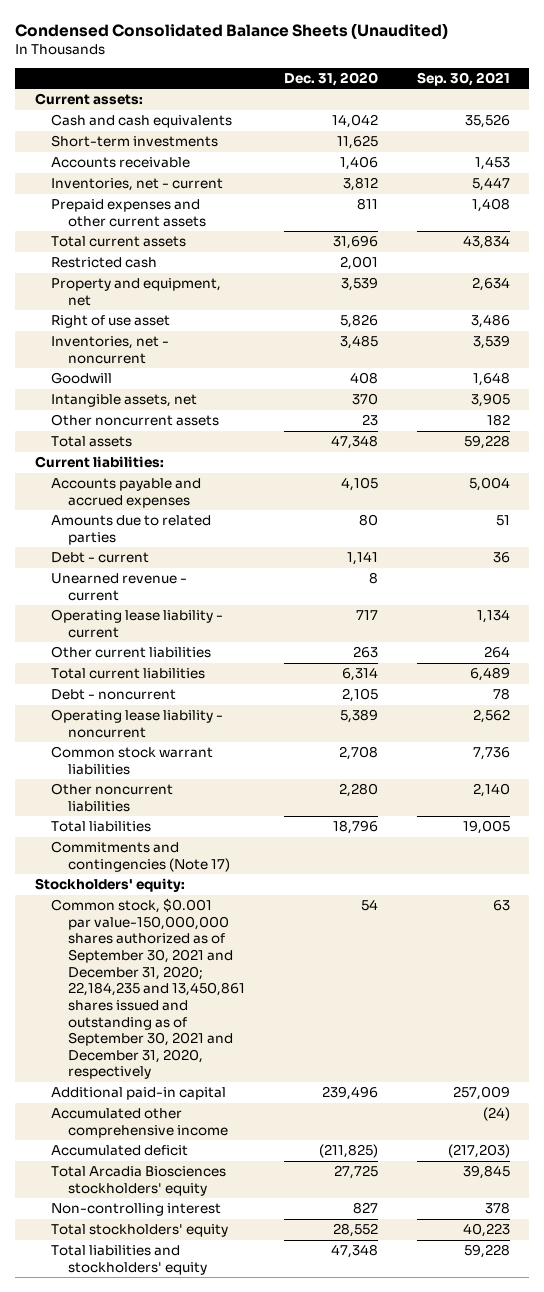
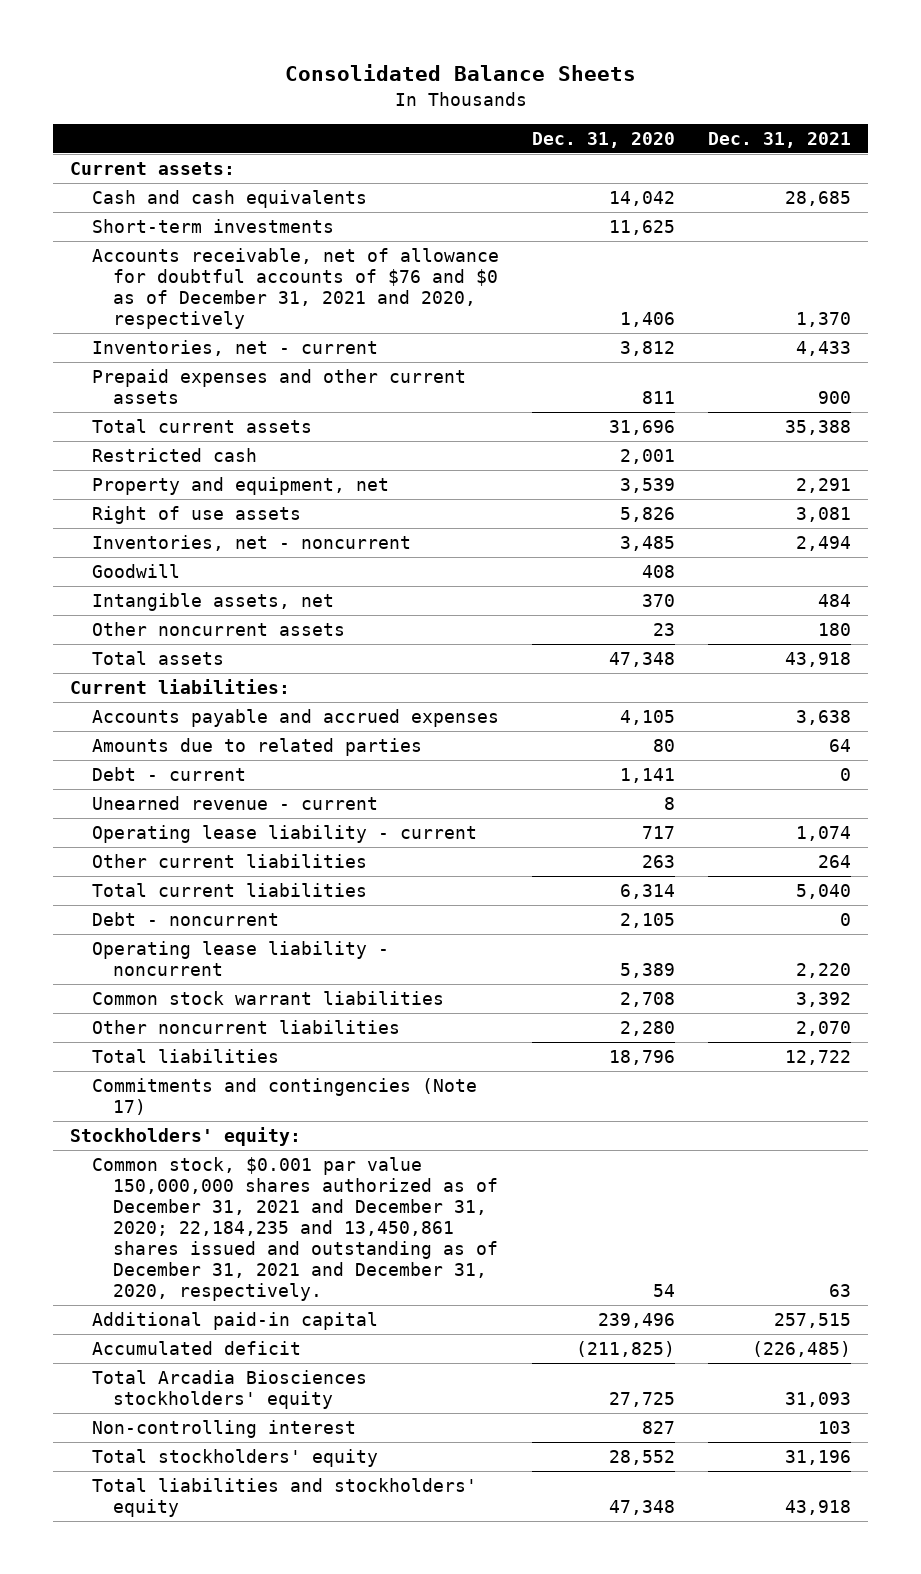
- Condensed Consolidated Balance Sheets (Unaudited)
+ Consolidated Balance Sheets
- | Dec. 31, 2020 | Sep. 30, 2021
+ | Dec. 31, 2020 | Dec. 31, 2021
- Accounts receivable | 1,406 | 1,453
+ Accounts receivable, net of allowance for doubtful accounts of $76 and $0 as of December 31, 2021 and 2020, respectively | 1,406 | 1,370
- Right of use asset | 5,826 | 3,486
+ Right of use assets | 5,826 | 3,081
- Common stock, $0.001 par value-150,000,000 shares authorized as of September 30, 2021 and December 31, 2020; 22,184,235 and 13,450,861 shares issued and outstanding as of September 30, 2021 and December 31, 2020, respectively | 54 | 63
+ Common stock, $0.001 par value 150,000,000 shares authorized as of December 31, 2021 and December 31, 2020; 22,184,235 and 13,450,861 shares issued and outstanding as of December 31, 2021 and December 31, 2020, respectively. | 54 | 63
- Accumulated other comprehensive income | | (24)

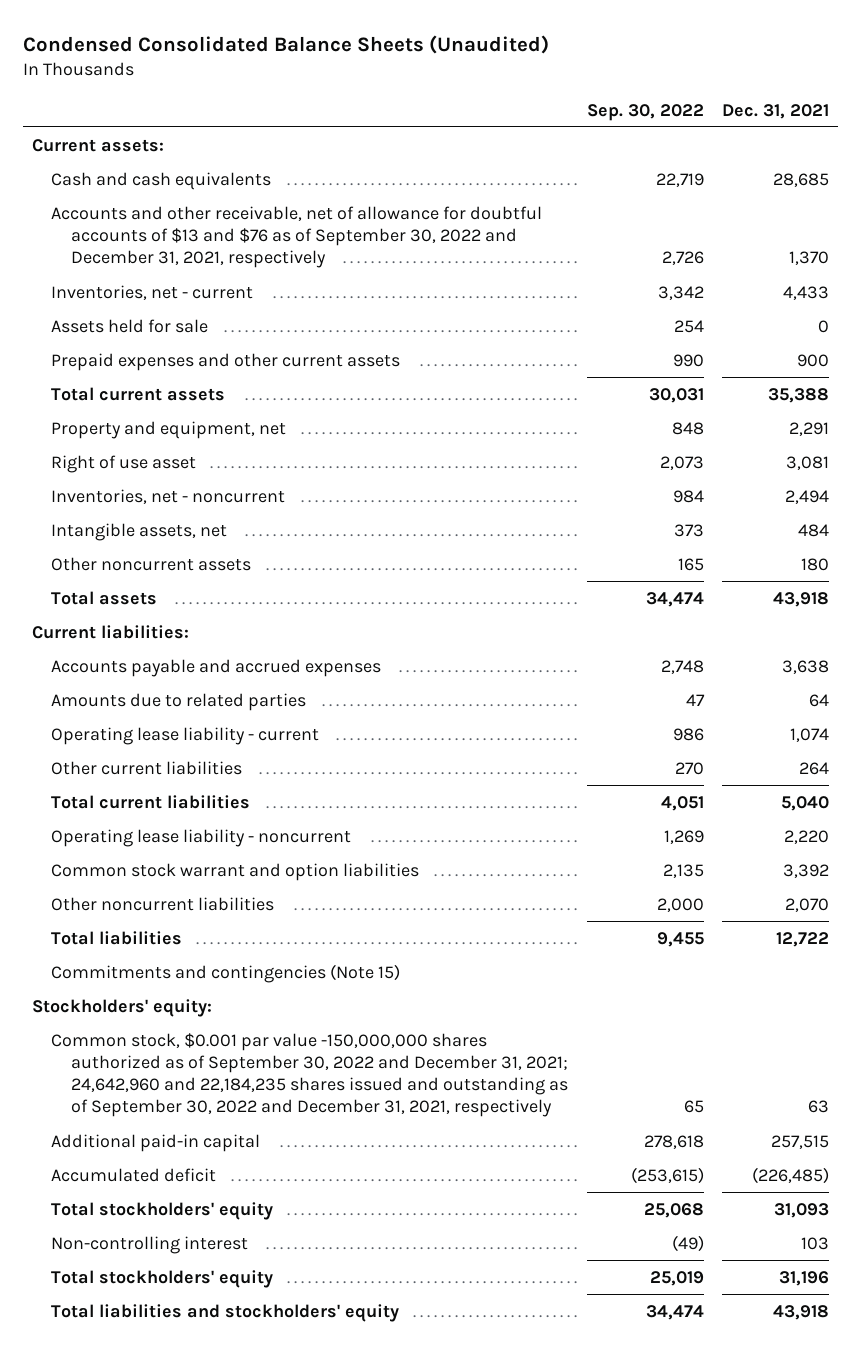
- Consolidated Balance Sheets
+ Condensed Consolidated Balance Sheets (Unaudited)
- | Dec. 31, 2020 | Dec. 31, 2021
+ | Sep. 30, 2022 | Dec. 31, 2021
- Short-term investments | 11,625 |
- Accounts receivable, net of allowance for doubtful accounts of $76 and $0 as of December 31, 2021 and 2020, respectively | 1,406 | 1,370
+ Accounts and other receivable, net of allowance for doubtful accounts of $13 and $76 as of September 30, 2022 and December 31, 2021, respectively | 2,726 | 1,370
+ Assets held for sale | 254 | 0
- Restricted cash | 2,001 |
- Right of use assets | 5,826 | 3,081
+ Right of use asset | 2,073 | 3,081
- Goodwill | 408 |
- Debt - current | 1,141 | 0
- Unearned revenue - current | 8 |
- Debt - noncurrent | 2,105 | 0
- Common stock warrant liabilities | 2,708 | 3,392
+ Common stock warrant and option liabilities | 2,135 | 3,392
- Commitments and contingencies (Note 17)
+ Commitments and contingencies (Note 15)
- Common stock, $0.001 par value 150,000,000 shares authorized as of December 31, 2021 and December 31, 2020; 22,184,235 and 13,450,861 shares issued and outstanding as of December 31, 2021 and December 31, 2020, respectively. | 54 | 63
+ Common stock, $0.001 par value -150,000,000 shares authorized as of September 30, 2022 and December 31, 2021; 24,642,960 and 22,184,235 shares issued and outstanding as of September 30, 2022 and December 31, 2021, respectively | 65 | 63
- Total Arcadia Biosciences stockholders' equity | 27,725 | 31,093
+ Total stockholders' equity | 25,068 | 31,093

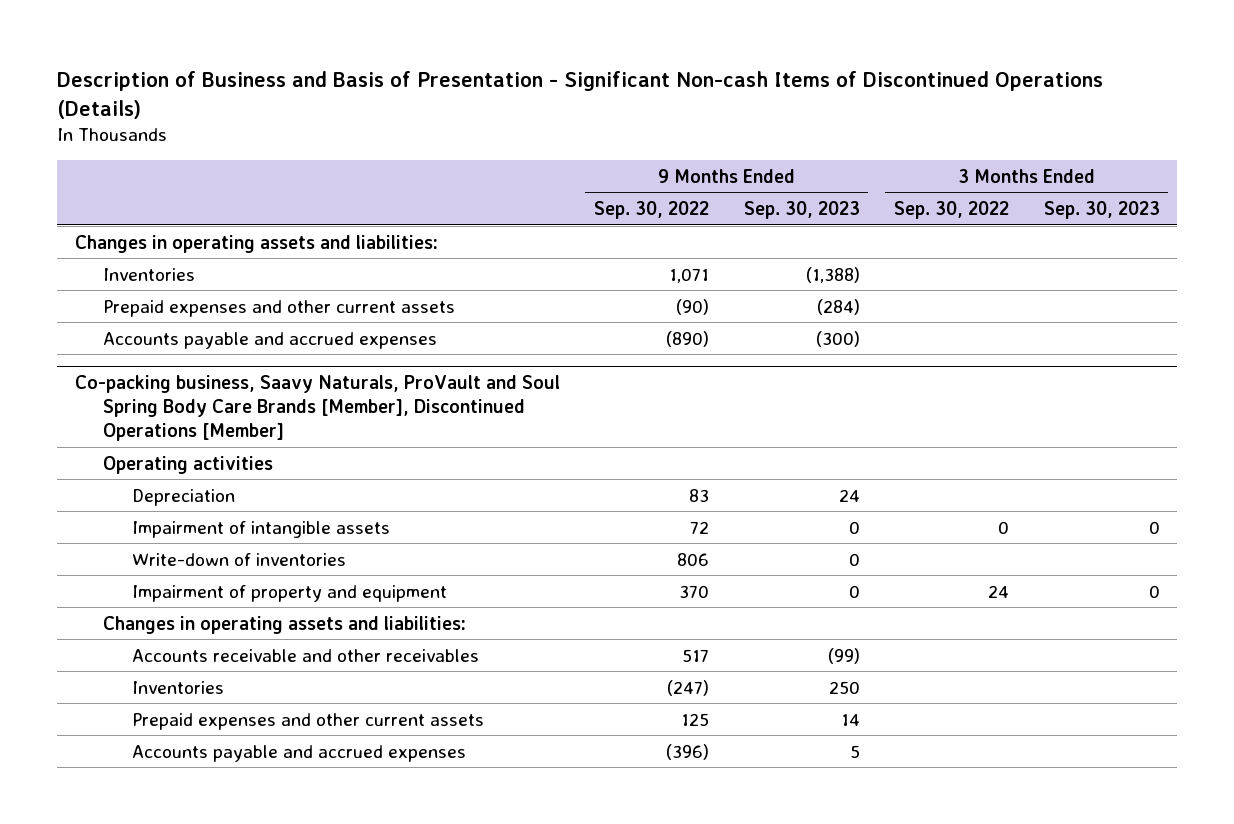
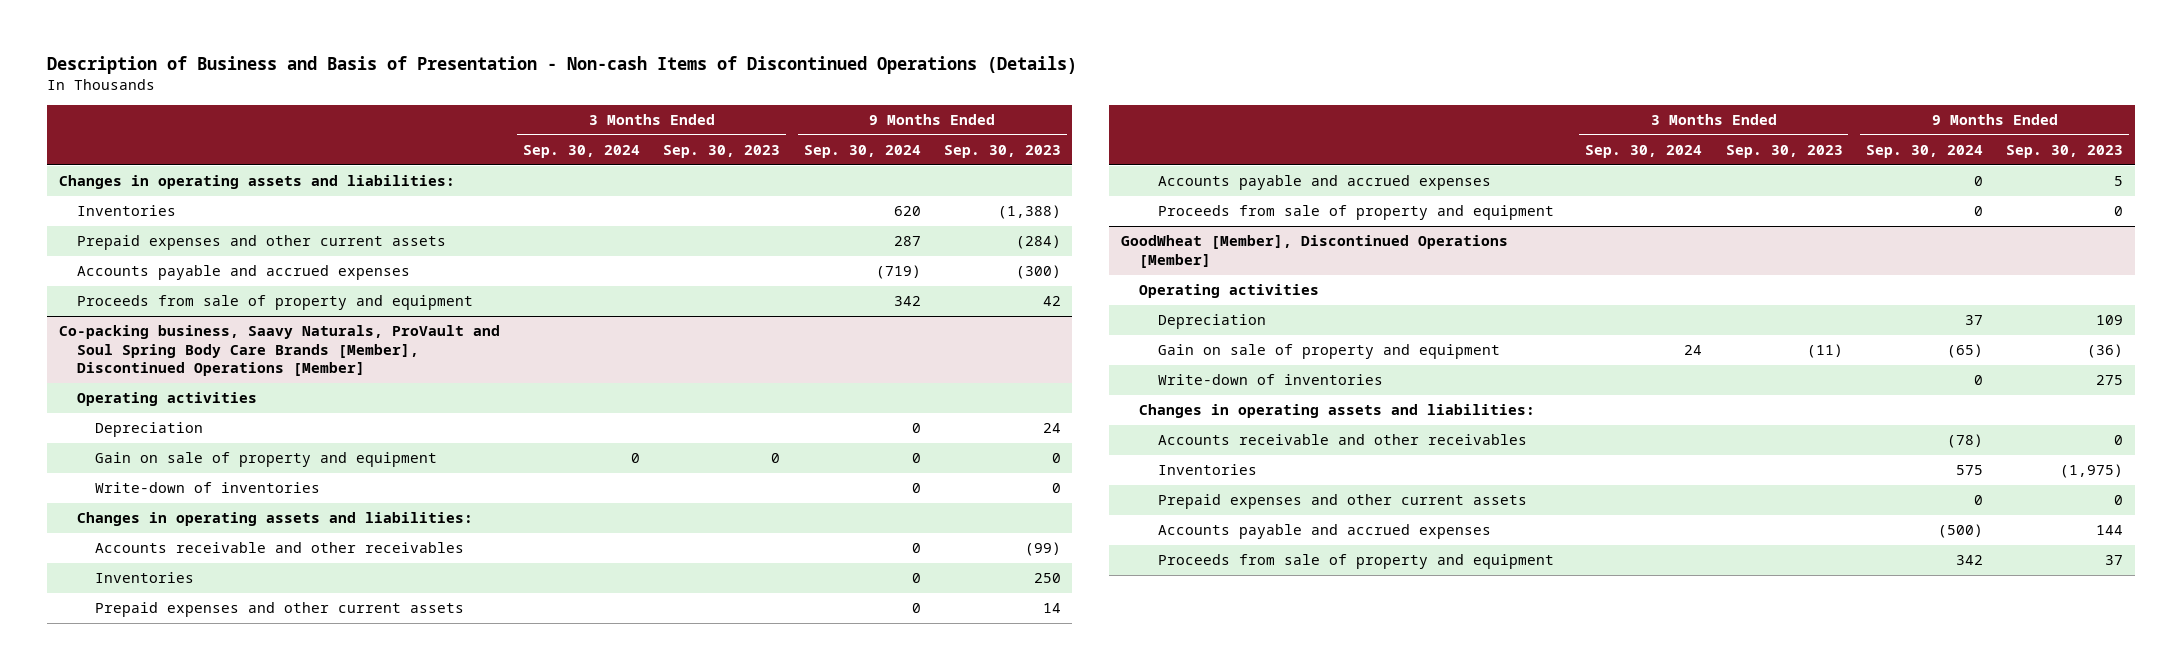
- Description of Business and Basis of Presentation - Significant Non-cash Items of Discontinued Operations (Details)
+ Description of Business and Basis of Presentation - Non-cash Items of Discontinued Operations (Details)
- | 9 Months Ended Sep. 30, 2022 | 9 Months Ended Sep. 30, 2023 | 3 Months Ended Sep. 30, 2022 | 3 Months Ended Sep. 30, 2023
+ | 3 Months Ended Sep. 30, 2024 | 3 Months Ended Sep. 30, 2023 | 9 Months Ended Sep. 30, 2024 | 9 Months Ended Sep. 30, 2023
+ Proceeds from sale of property and equipment | | | 342 | 42
@ Co-packing business, Saavy Naturals, ProVault and Soul Spring Body Care Brands [Member], Discontinued Operations [Member]
- Impairment of intangible assets | 72 | 0 | 0 | 0
+ Gain on sale of property and equipment | 0 | 0 | 0 | 0
- Impairment of property and equipment | 370 | 0 | 24 | 0
+ Proceeds from sale of property and equipment | | | 0 | 0
+ GoodWheat [Member], Discontinued Operations [Member]
+ Operating activities
+ Depreciation | | | 37 | 109
+ Gain on sale of property and equipment | 24 | (11) | (65) | (36)
+ Write-down of inventories | | | 0 | 275
+ Changes in operating assets and liabilities:
+ Accounts receivable and other receivables | | | (78) | 0
+ Inventories | | | 575 | (1,975)
+ Prepaid expenses and other current assets | | | 0 | 0
+ Accounts payable and accrued expenses | | | (500) | 144
+ Proceeds from sale of property and equipment | | | 342 | 37

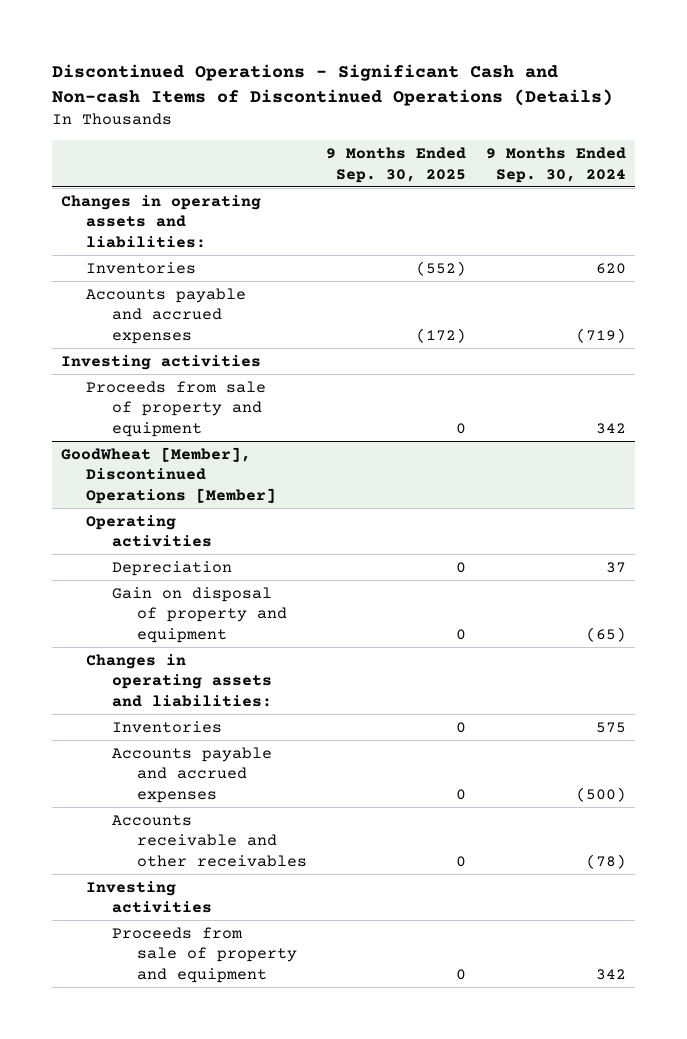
- Description of Business and Basis of Presentation - Non-cash Items of Discontinued Operations (Details)
+ Discontinued Operations - Significant Cash and Non-cash Items of Discontinued Operations (Details)
- | 3 Months Ended Sep. 30, 2024 | 3 Months Ended Sep. 30, 2023 | 9 Months Ended Sep. 30, 2024 | 9 Months Ended Sep. 30, 2023
+ | 9 Months Ended Sep. 30, 2025 | 9 Months Ended Sep. 30, 2024
- Prepaid expenses and other current assets | | | 287 | (284)
+ Investing activities
- Co-packing business, Saavy Naturals, ProVault and Soul Spring Body Care Brands [Member], Discontinued Operations [Member]
- Operating activities
- Depreciation | | | 0 | 24
- Gain on sale of property and equipment | 0 | 0 | 0 | 0
- Write-down of inventories | | | 0 | 0
- Changes in operating assets and liabilities:
- Accounts receivable and other receivables | | | 0 | (99)
- Inventories | | | 0 | 250
- Prepaid expenses and other current assets | | | 0 | 14
- Accounts payable and accrued expenses | | | 0 | 5
- Proceeds from sale of property and equipment | | | 0 | 0
@ GoodWheat [Member], Discontinued Operations [Member]
- Gain on sale of property and equipment | 24 | (11) | (65) | (36)
- Write-down of inventories | | | 0 | 275
+ Gain on disposal of property and equipment | 0 | (65)
- Prepaid expenses and other current assets | | | 0 | 0
moved down: Accounts receivable and other receivables | 0 | (78)
+ Investing activities

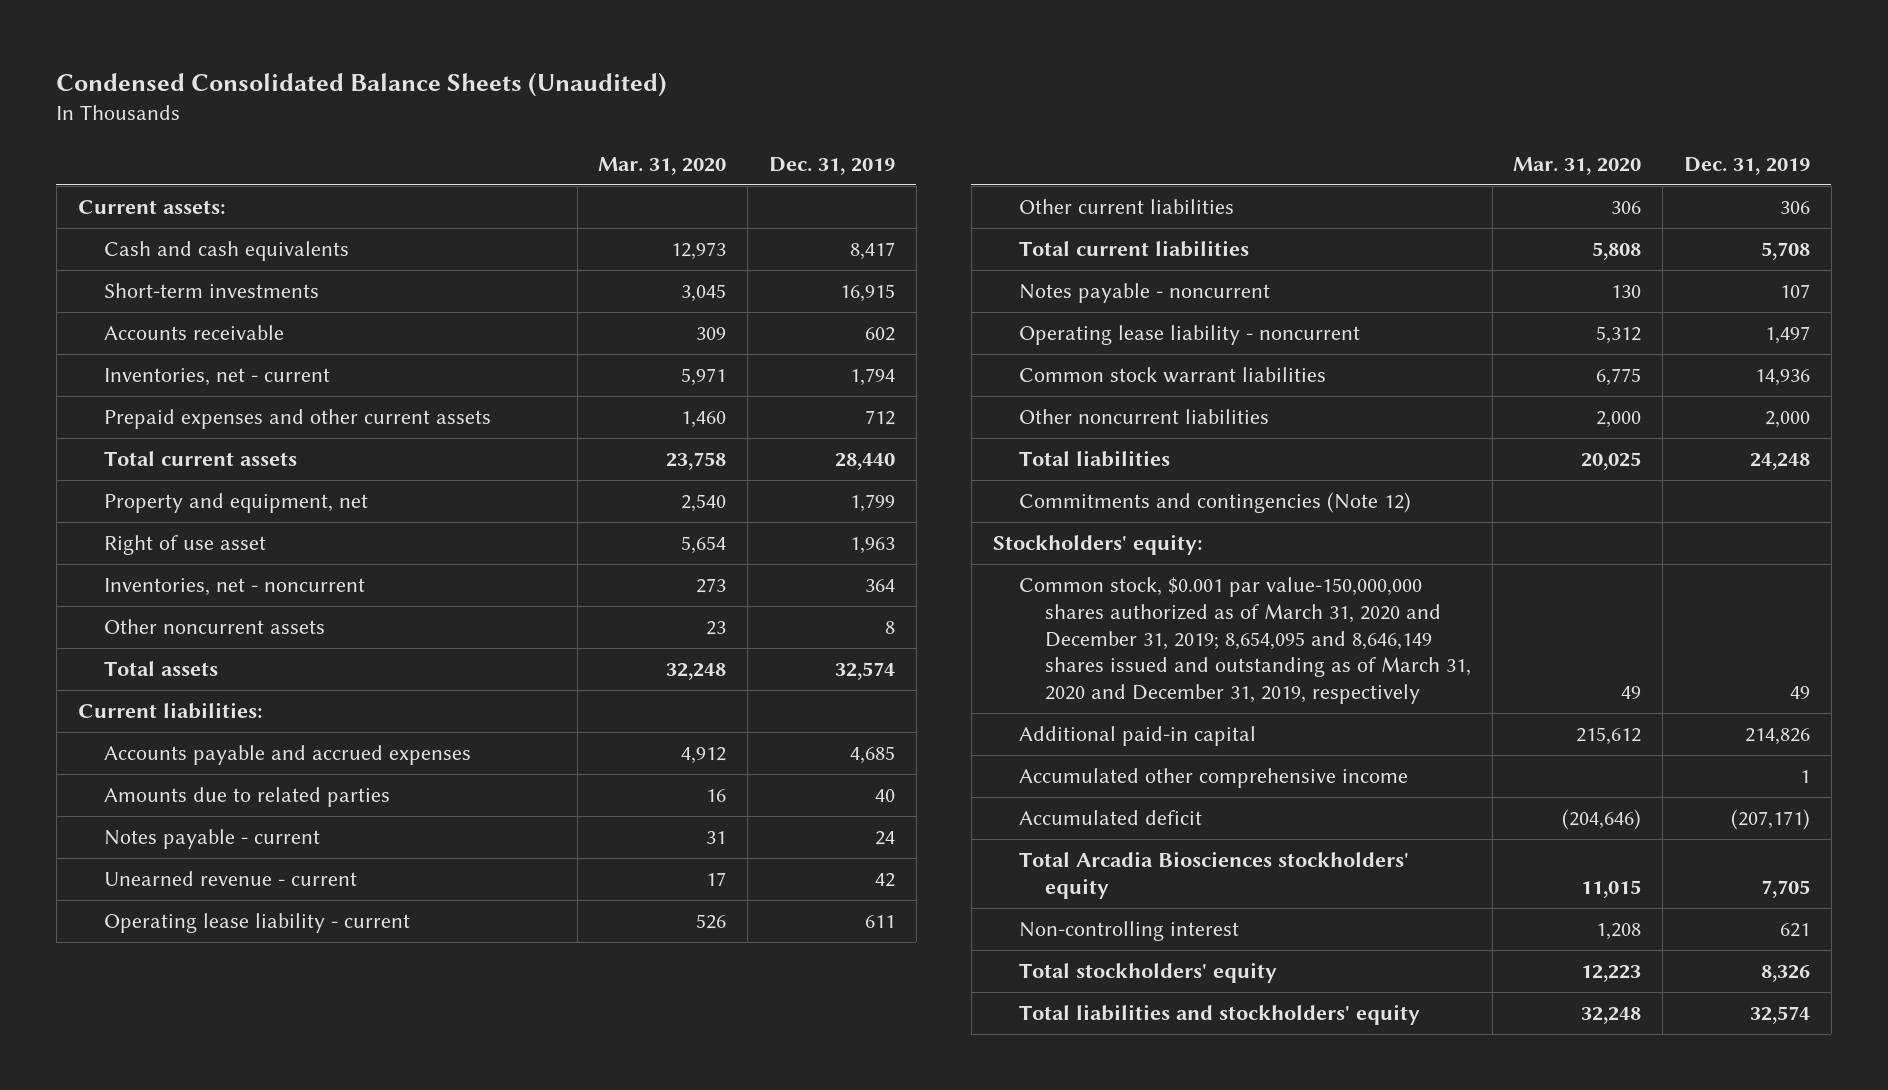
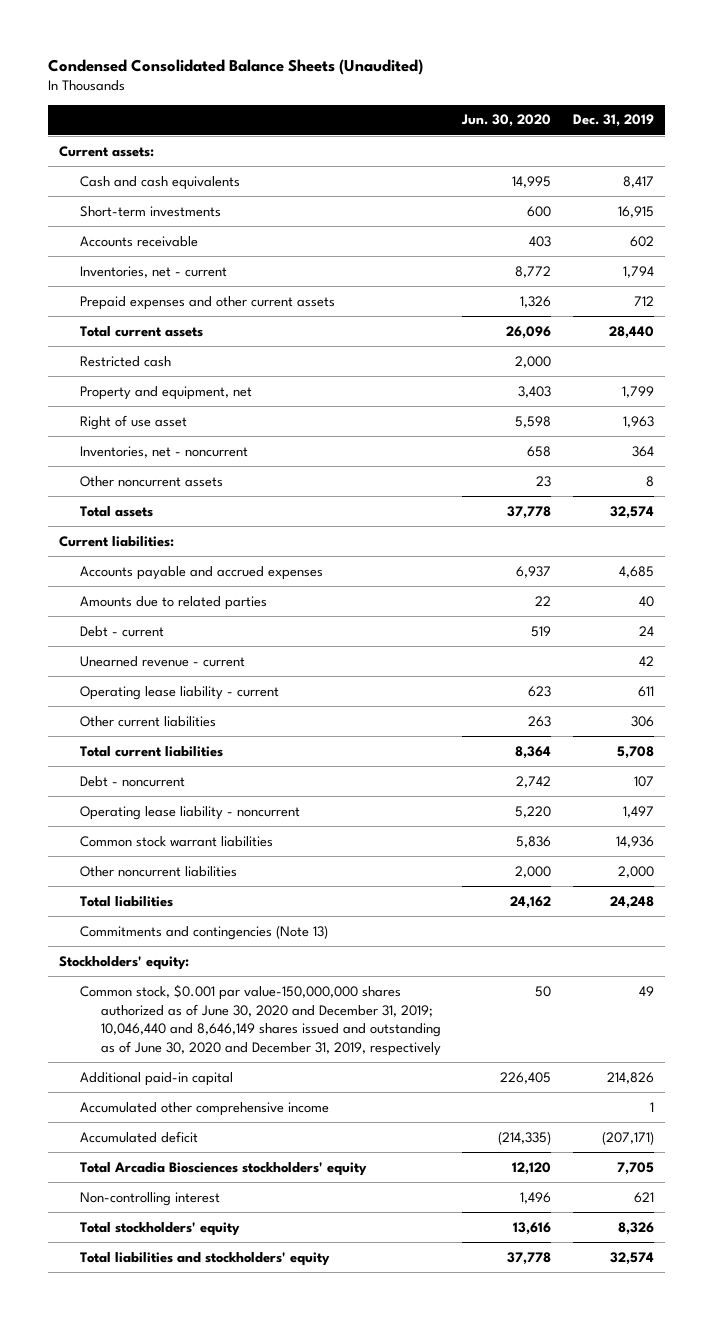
- | Mar. 31, 2020 | Dec. 31, 2019
+ | Jun. 30, 2020 | Dec. 31, 2019
+ Restricted cash | 2,000 |
- Notes payable - current | 31 | 24
+ Debt - current | 519 | 24
- Notes payable - noncurrent | 130 | 107
+ Debt - noncurrent | 2,742 | 107
- Commitments and contingencies (Note 12)
+ Commitments and contingencies (Note 13)
- Common stock, $0.001 par value-150,000,000 shares authorized as of March 31, 2020 and December 31, 2019; 8,654,095 and 8,646,149 shares issued and outstanding as of March 31, 2020 and December 31, 2019, respectively | 49 | 49
+ Common stock, $0.001 par value-150,000,000 shares authorized as of June 30, 2020 and December 31, 2019; 10,046,440 and 8,646,149 shares issued and outstanding as of June 30, 2020 and December 31, 2019, respectively | 50 | 49

